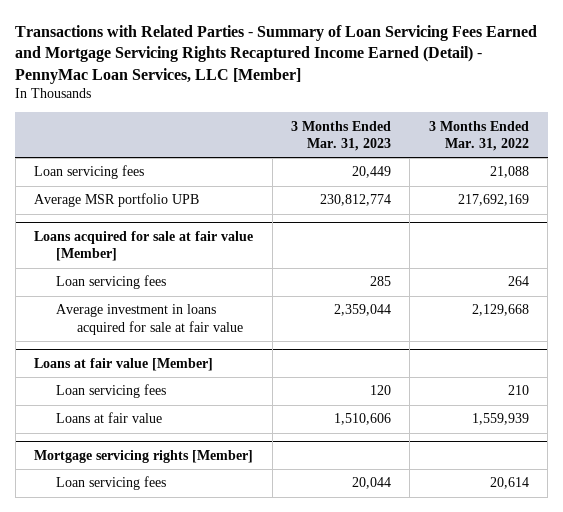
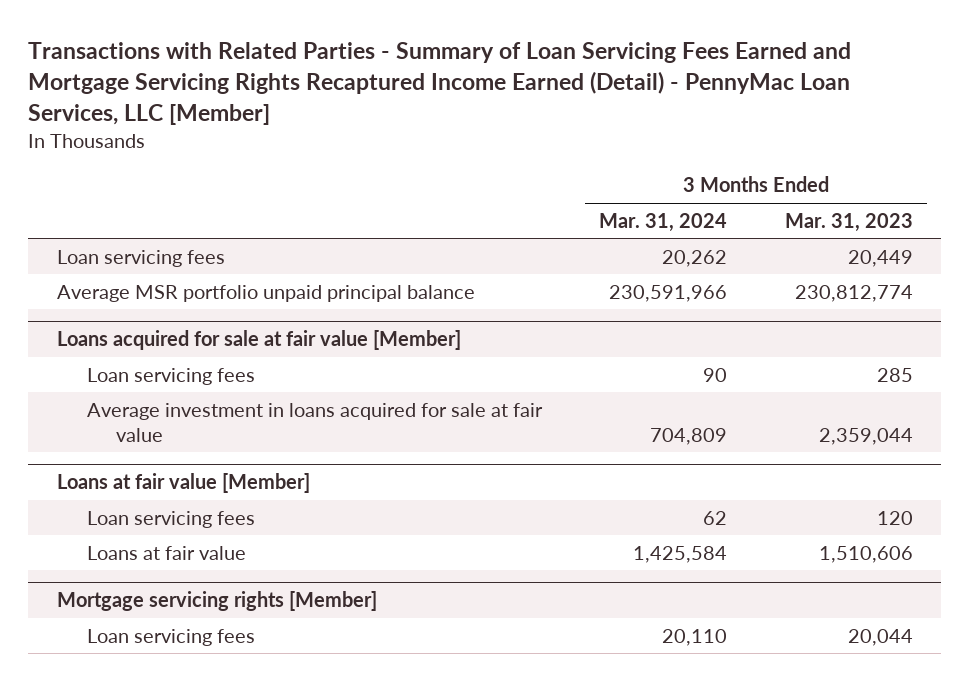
- | 3 Months Ended Mar. 31, 2023 | 3 Months Ended Mar. 31, 2022
+ | 3 Months Ended Mar. 31, 2024 | 3 Months Ended Mar. 31, 2023
- Average MSR portfolio UPB | 230,812,774 | 217,692,169
+ Average MSR portfolio unpaid principal balance | 230,591,966 | 230,812,774

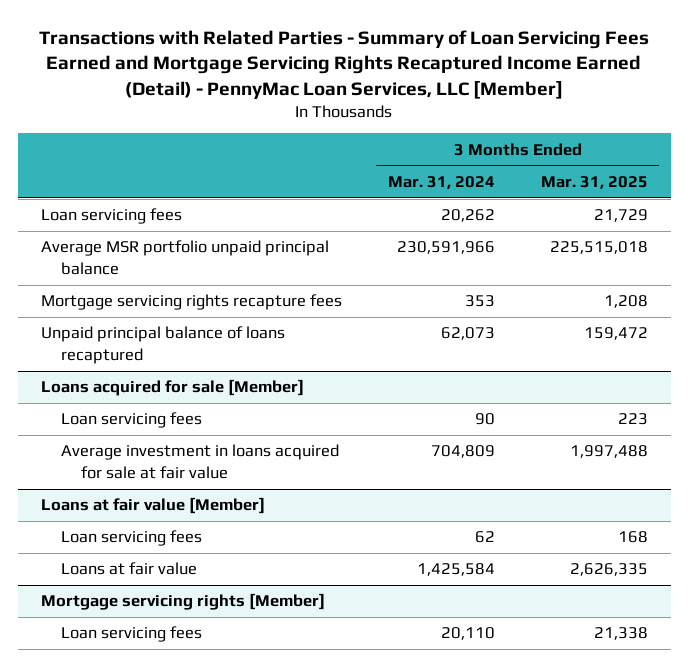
- | 3 Months Ended Mar. 31, 2024 | 3 Months Ended Mar. 31, 2023
+ | 3 Months Ended Mar. 31, 2024 | 3 Months Ended Mar. 31, 2025
- Loans acquired for sale at fair value [Member]
+ Mortgage servicing rights recapture fees | 353 | 1,208
+ Unpaid principal balance of loans recaptured | 62,073 | 159,472
+ Loans acquired for sale [Member]

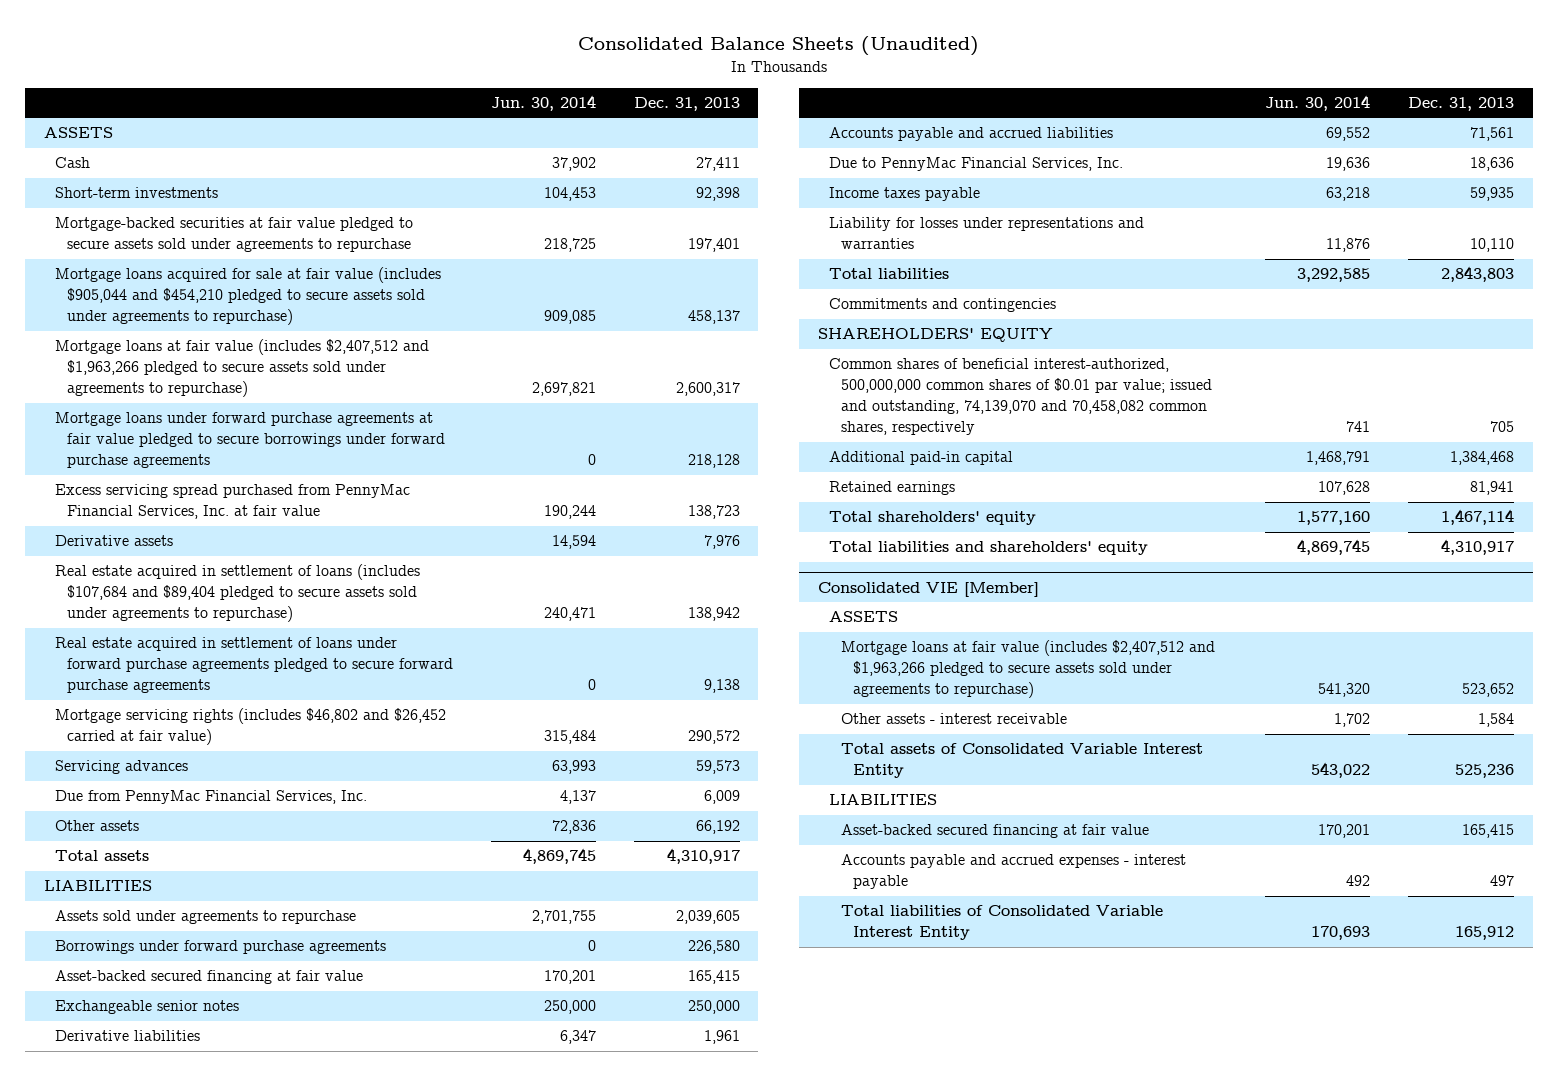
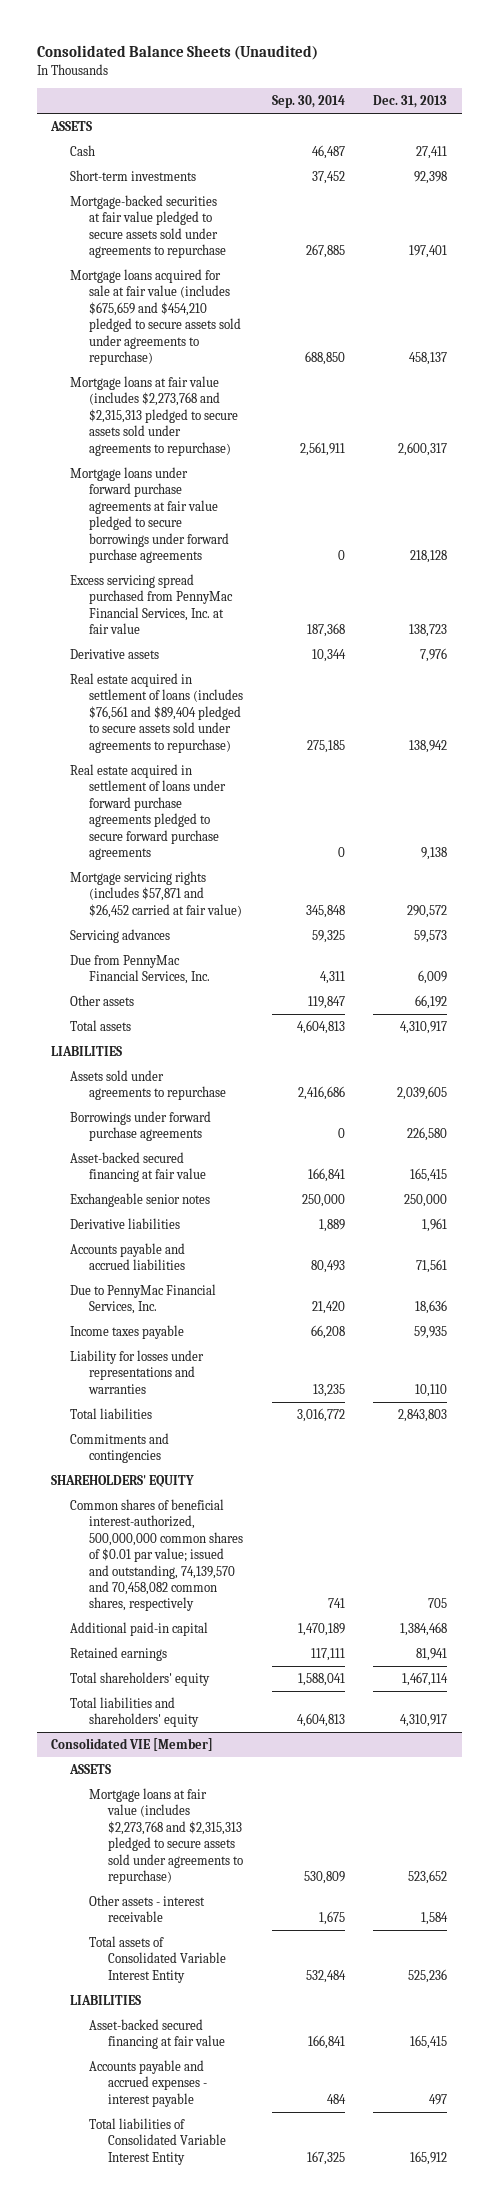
- | Jun. 30, 2014 | Dec. 31, 2013
+ | Sep. 30, 2014 | Dec. 31, 2013
- Mortgage loans acquired for sale at fair value (includes $905,044 and $454,210 pledged to secure assets sold under agreements to repurchase) | 909,085 | 458,137
- Mortgage loans at fair value (includes $2,407,512 and $1,963,266 pledged to secure assets sold under agreements to repurchase) | 2,697,821 | 2,600,317
+ Mortgage loans acquired for sale at fair value (includes $675,659 and $454,210 pledged to secure assets sold under agreements to repurchase) | 688,850 | 458,137
+ Mortgage loans at fair value (includes $2,273,768 and $2,315,313 pledged to secure assets sold under agreements to repurchase) | 2,561,911 | 2,600,317
- Real estate acquired in settlement of loans (includes $107,684 and $89,404 pledged to secure assets sold under agreements to repurchase) | 240,471 | 138,942
+ Real estate acquired in settlement of loans (includes $76,561 and $89,404 pledged to secure assets sold under agreements to repurchase) | 275,185 | 138,942
- Mortgage servicing rights (includes $46,802 and $26,452 carried at fair value) | 315,484 | 290,572
+ Mortgage servicing rights (includes $57,871 and $26,452 carried at fair value) | 345,848 | 290,572
- Common shares of beneficial interest-authorized, 500,000,000 common shares of $0.01 par value; issued and outstanding, 74,139,070 and 70,458,082 common shares, respectively | 741 | 705
+ Common shares of beneficial interest-authorized, 500,000,000 common shares of $0.01 par value; issued and outstanding, 74,139,570 and 70,458,082 common shares, respectively | 741 | 705
@ Consolidated VIE [Member]
- Mortgage loans at fair value (includes $2,407,512 and $1,963,266 pledged to secure assets sold under agreements to repurchase) | 541,320 | 523,652
+ Mortgage loans at fair value (includes $2,273,768 and $2,315,313 pledged to secure assets sold under agreements to repurchase) | 530,809 | 523,652

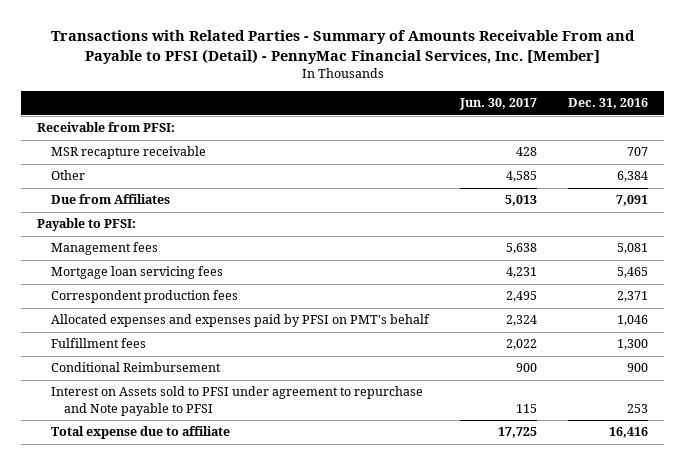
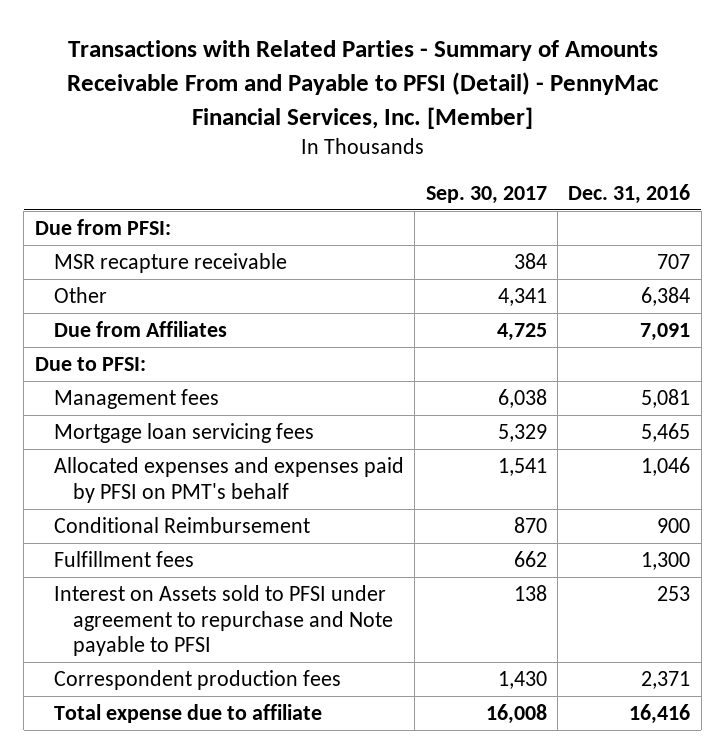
- | Jun. 30, 2017 | Dec. 31, 2016
+ | Sep. 30, 2017 | Dec. 31, 2016
- Receivable from PFSI:
+ Due from PFSI:
- Payable to PFSI:
+ Due to PFSI:
moved down: Fulfillment fees | 662 | 1,300
moved down: Correspondent production fees | 1,430 | 2,371

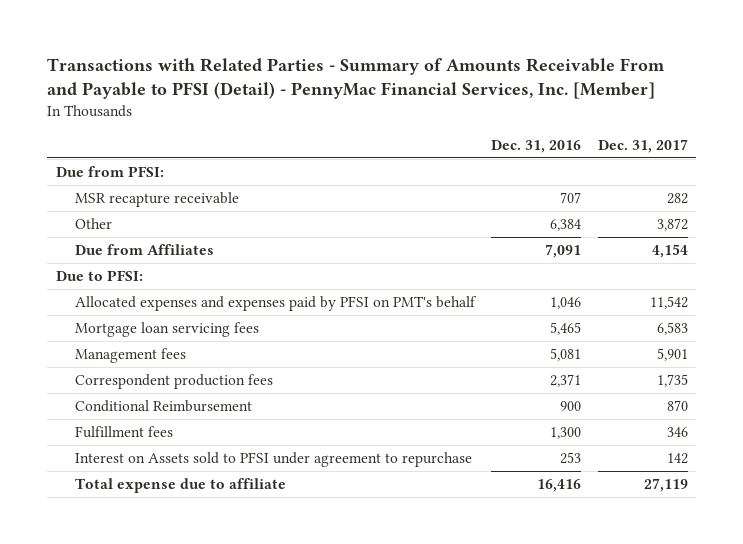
- | Sep. 30, 2017 | Dec. 31, 2016
+ | Dec. 31, 2016 | Dec. 31, 2017
moved down: Mortgage loan servicing fees | 5,465 | 6,583
moved down: Management fees | 5,081 | 5,901
moved up: Correspondent production fees | 2,371 | 1,735
- Interest on Assets sold to PFSI under agreement to repurchase and Note payable to PFSI | 138 | 253
+ Interest on Assets sold to PFSI under agreement to repurchase | 253 | 142

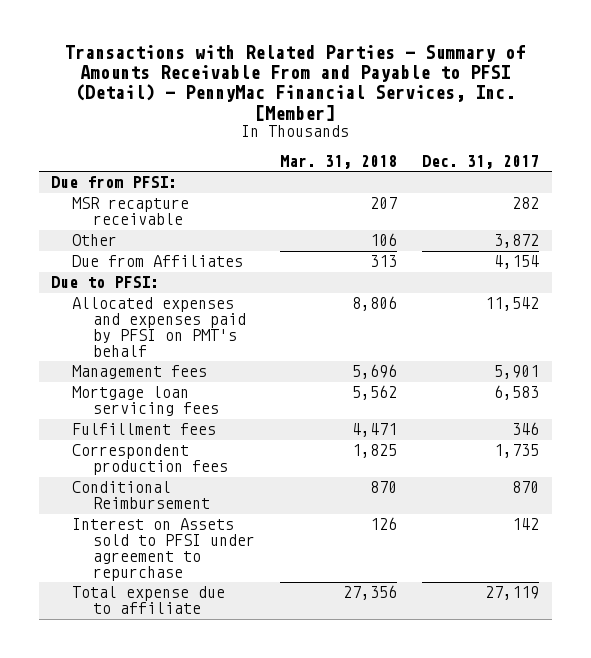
- | Dec. 31, 2016 | Dec. 31, 2017
+ | Mar. 31, 2018 | Dec. 31, 2017
moved down: Mortgage loan servicing fees | 5,562 | 6,583
moved up: Fulfillment fees | 4,471 | 346

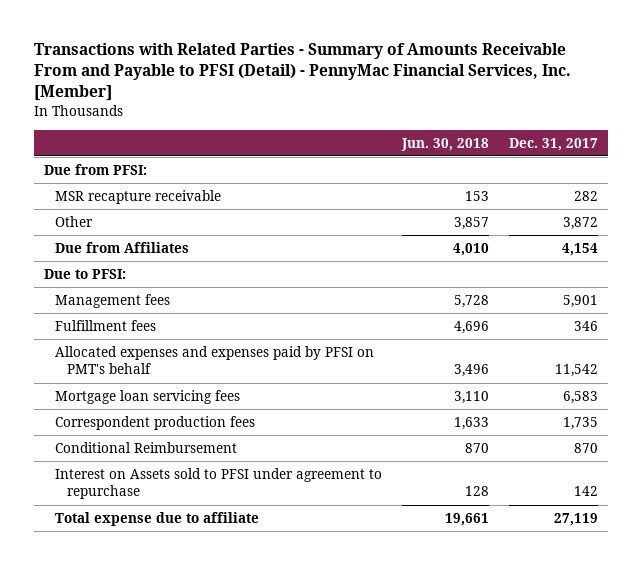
- | Mar. 31, 2018 | Dec. 31, 2017
+ | Jun. 30, 2018 | Dec. 31, 2017
moved down: Allocated expenses and expenses paid by PFSI on PMT's behalf | 3,496 | 11,542
moved down: Mortgage loan servicing fees | 3,110 | 6,583

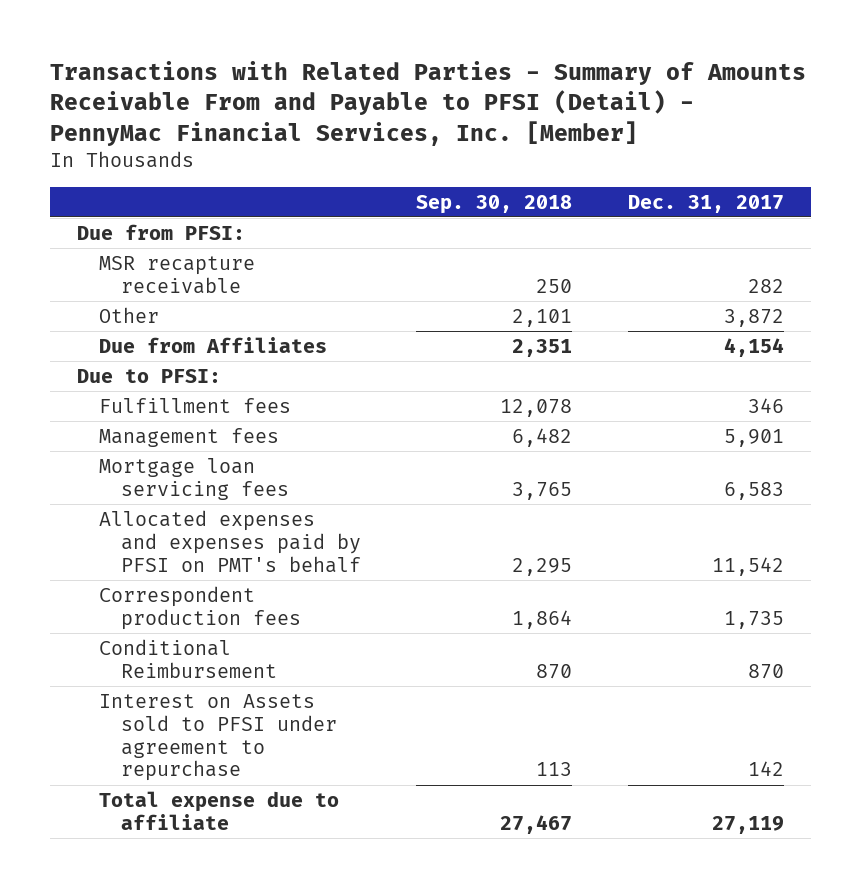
- | Jun. 30, 2018 | Dec. 31, 2017
+ | Sep. 30, 2018 | Dec. 31, 2017
moved down: Management fees | 6,482 | 5,901
moved down: Allocated expenses and expenses paid by PFSI on PMT's behalf | 2,295 | 11,542

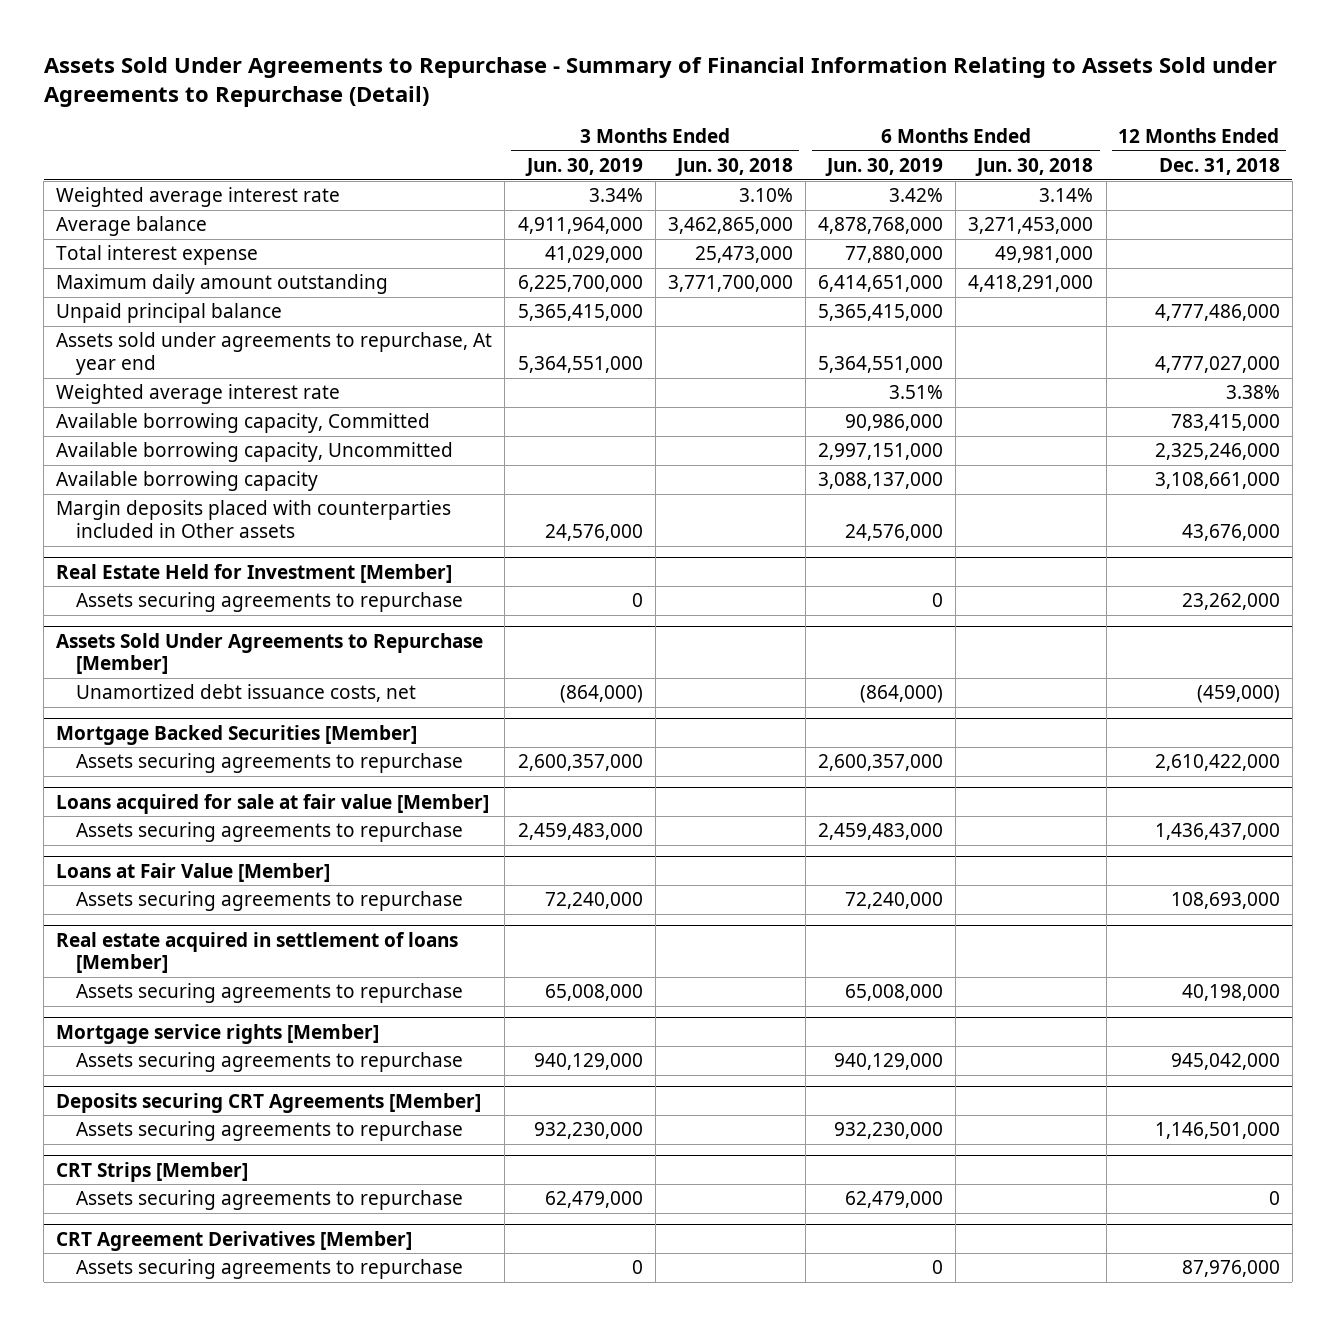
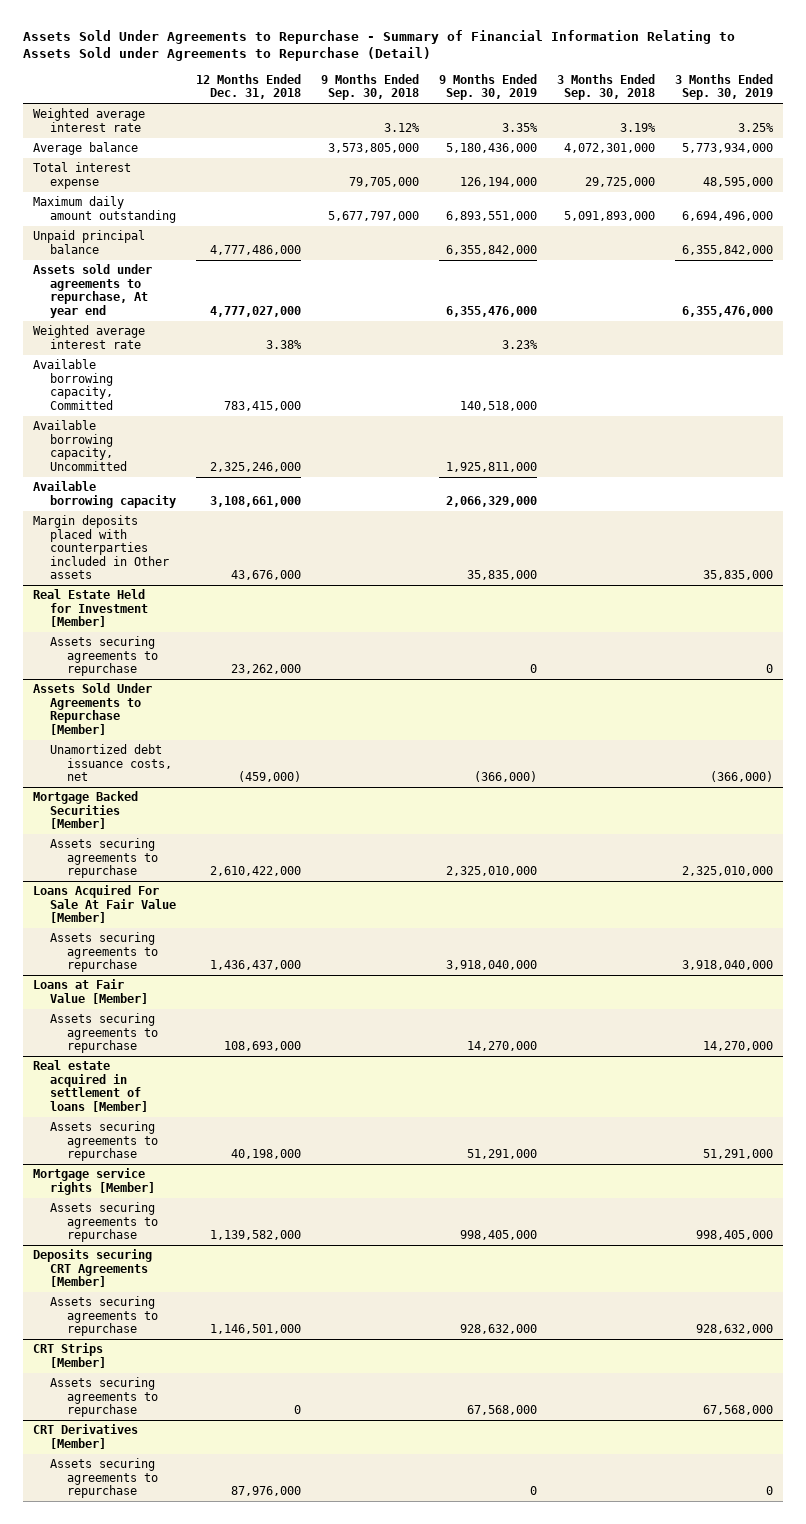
- | 3 Months Ended Jun. 30, 2019 | 3 Months Ended Jun. 30, 2018 | 6 Months Ended Jun. 30, 2019 | 6 Months Ended Jun. 30, 2018 | 12 Months Ended Dec. 31, 2018
+ | 12 Months Ended Dec. 31, 2018 | 9 Months Ended Sep. 30, 2018 | 9 Months Ended Sep. 30, 2019 | 3 Months Ended Sep. 30, 2018 | 3 Months Ended Sep. 30, 2019
- Loans acquired for sale at fair value [Member]
+ Loans Acquired For Sale At Fair Value [Member]
@ Mortgage service rights [Member]
- Assets securing agreements to repurchase | 940,129,000 | | 940,129,000 | | 945,042,000
+ Assets securing agreements to repurchase | 1,139,582,000 | | 998,405,000 | | 998,405,000
- CRT Agreement Derivatives [Member]
+ CRT Derivatives [Member]

